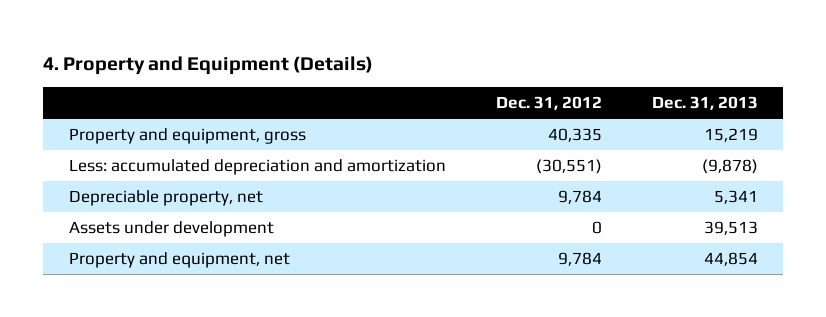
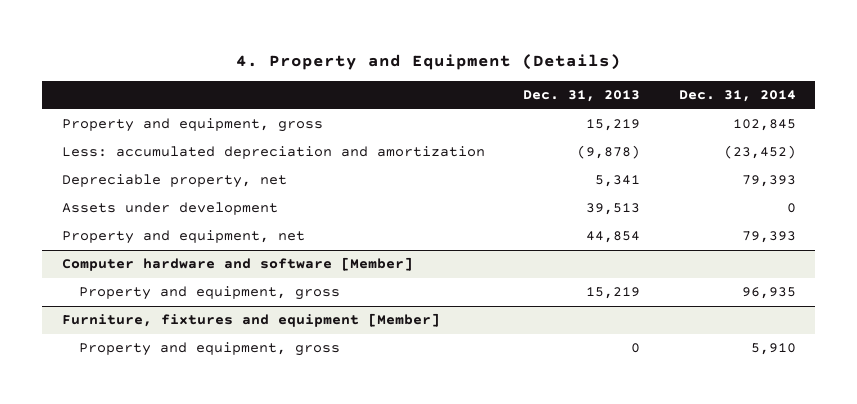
- | Dec. 31, 2012 | Dec. 31, 2013
+ | Dec. 31, 2013 | Dec. 31, 2014
+ Computer hardware and software [Member]
+ Property and equipment, gross | 15,219 | 96,935
+ Furniture, fixtures and equipment [Member]
+ Property and equipment, gross | 0 | 5,910

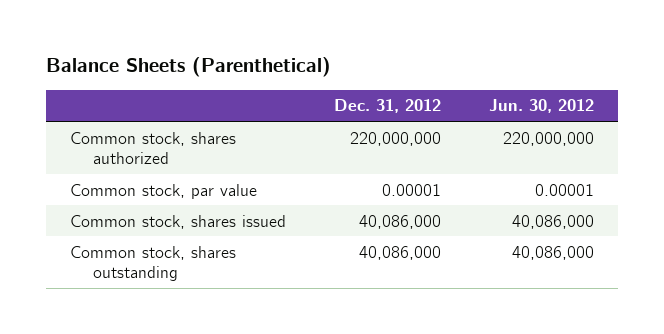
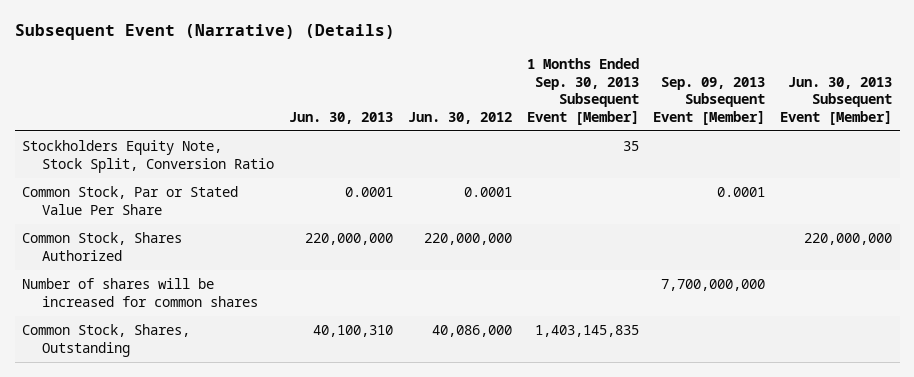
- Balance Sheets (Parenthetical)
+ Subsequent Event (Narrative) (Details)
- | Dec. 31, 2012 | Jun. 30, 2012
+ | Jun. 30, 2013 | Jun. 30, 2012 | 1 Months Ended Sep. 30, 2013 Subsequent Event [Member] | Sep. 09, 2013 Subsequent Event [Member] | Jun. 30, 2013 Subsequent Event [Member]
- Common stock, shares authorized | 220,000,000 | 220,000,000
- Common stock, par value | 0.00001 | 0.00001
- Common stock, shares issued | 40,086,000 | 40,086,000
- Common stock, shares outstanding | 40,086,000 | 40,086,000
+ Stockholders Equity Note, Stock Split, Conversion Ratio | | | 35 | |
+ Common Stock, Par or Stated Value Per Share | 0.0001 | 0.0001 | | 0.0001 |
+ Common Stock, Shares Authorized | 220,000,000 | 220,000,000 | | | 220,000,000
+ Number of shares will be increased for common shares | | | | 7,700,000,000 |
+ Common Stock, Shares, Outstanding | 40,100,310 | 40,086,000 | 1,403,145,835 | |

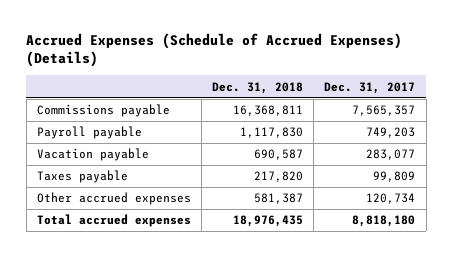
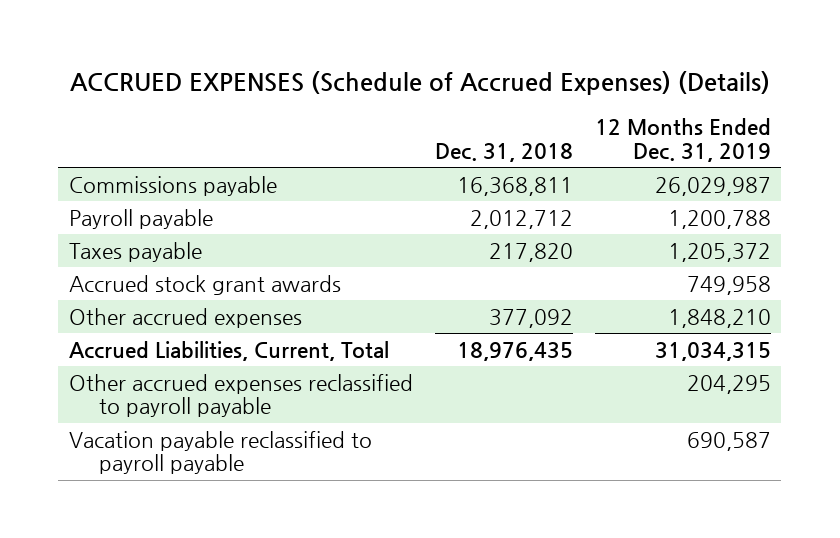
- Accrued Expenses (Schedule of Accrued Expenses) (Details)
+ ACCRUED EXPENSES (Schedule of Accrued Expenses) (Details)
- | Dec. 31, 2018 | Dec. 31, 2017
+ | Dec. 31, 2018 | 12 Months Ended Dec. 31, 2019
- Payroll payable | 1,117,830 | 749,203
- Vacation payable | 690,587 | 283,077
+ Payroll payable | 2,012,712 | 1,200,788
- Other accrued expenses | 581,387 | 120,734
- Total accrued expenses | 18,976,435 | 8,818,180
+ Accrued stock grant awards | | 749,958
+ Other accrued expenses | 377,092 | 1,848,210
+ Accrued Liabilities, Current, Total | 18,976,435 | 31,034,315
+ Other accrued expenses reclassified to payroll payable | | 204,295
+ Vacation payable reclassified to payroll payable | | 690,587

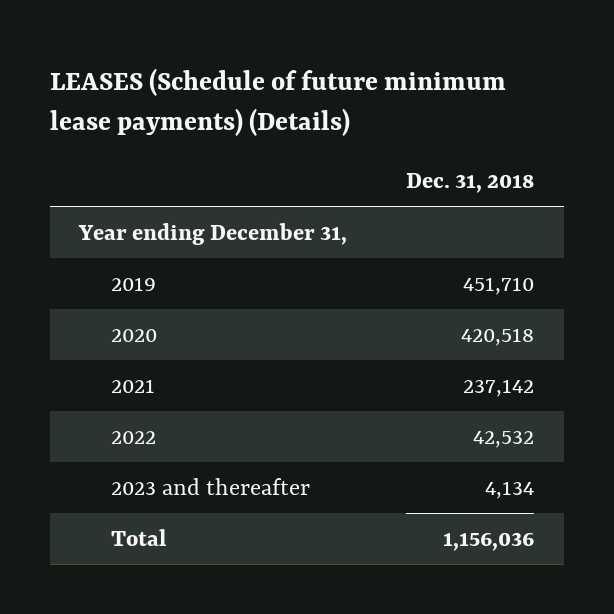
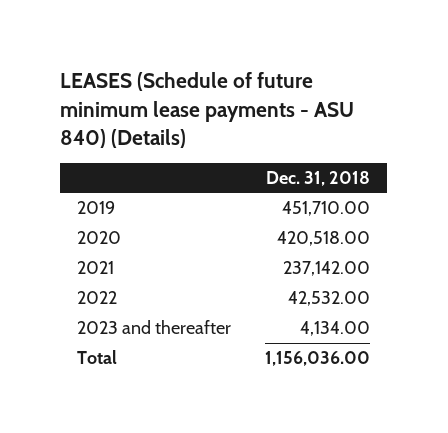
- LEASES (Schedule of future minimum lease payments) (Details)
+ LEASES (Schedule of future minimum lease payments - ASU 840) (Details)
- Year ending December 31,
- 2019 | 451,710
- 2020 | 420,518
- 2021 | 237,142
- 2022 | 42,532
- 2023 and thereafter | 4,134
- Total | 1,156,036
+ 2019 | 451,710.00
+ 2020 | 420,518.00
+ 2021 | 237,142.00
+ 2022 | 42,532.00
+ 2023 and thereafter | 4,134.00
+ Total | 1,156,036.00

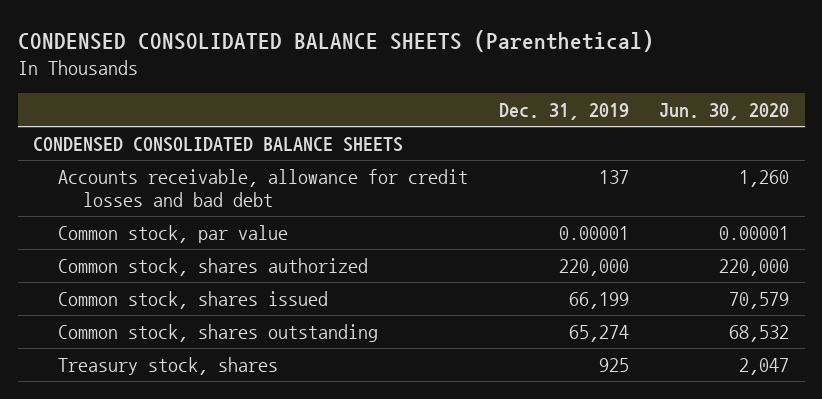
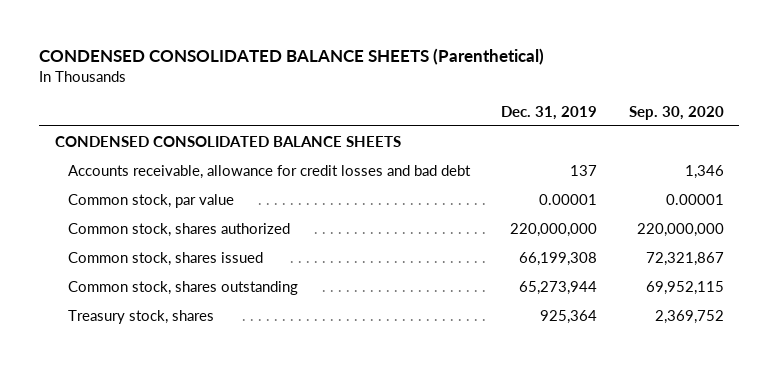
- | Dec. 31, 2019 | Jun. 30, 2020
+ | Dec. 31, 2019 | Sep. 30, 2020
- Common stock, shares authorized | 220,000 | 220,000
- Common stock, shares issued | 66,199 | 70,579
- Common stock, shares outstanding | 65,274 | 68,532
- Treasury stock, shares | 925 | 2,047
+ Common stock, shares authorized | 220,000,000 | 220,000,000
+ Common stock, shares issued | 66,199,308 | 72,321,867
+ Common stock, shares outstanding | 65,273,944 | 69,952,115
+ Treasury stock, shares | 925,364 | 2,369,752

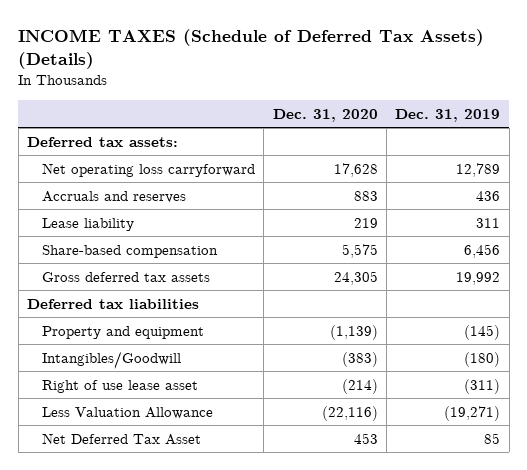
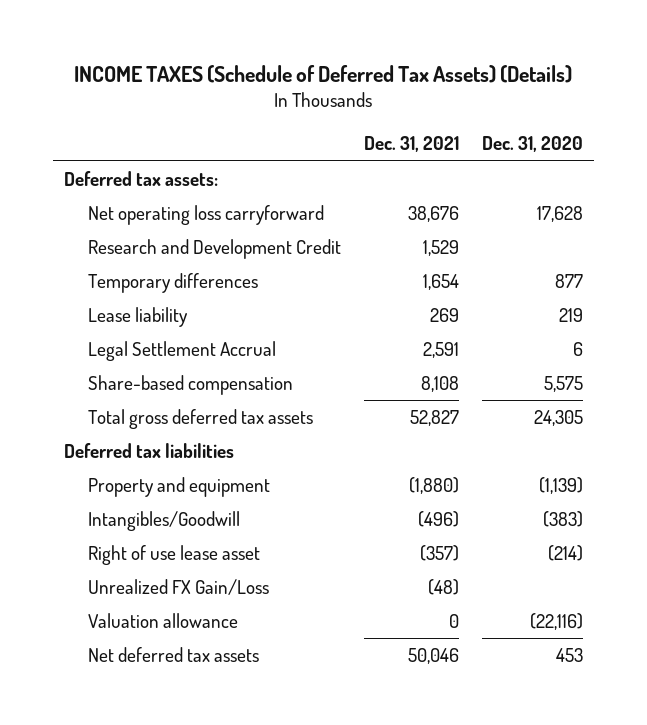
- | Dec. 31, 2020 | Dec. 31, 2019
+ | Dec. 31, 2021 | Dec. 31, 2020
- Accruals and reserves | 883 | 436
+ Research and Development Credit | 1,529 |
+ Temporary differences | 1,654 | 877
+ Legal Settlement Accrual | 2,591 | 6
- Gross deferred tax assets | 24,305 | 19,992
+ Total gross deferred tax assets | 52,827 | 24,305
- Less Valuation Allowance | (22,116) | (19,271)
- Net Deferred Tax Asset | 453 | 85
+ Unrealized FX Gain/Loss | (48) |
+ Valuation allowance | 0 | (22,116)
+ Net deferred tax assets | 50,046 | 453

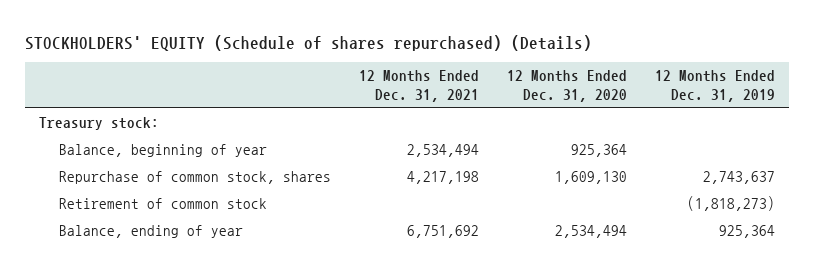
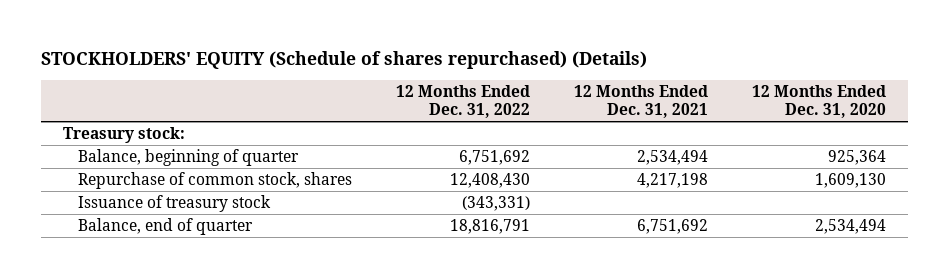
- | 12 Months Ended Dec. 31, 2021 | 12 Months Ended Dec. 31, 2020 | 12 Months Ended Dec. 31, 2019
+ | 12 Months Ended Dec. 31, 2022 | 12 Months Ended Dec. 31, 2021 | 12 Months Ended Dec. 31, 2020
- Balance, beginning of year | 2,534,494 | 925,364 |
+ Balance, beginning of quarter | 6,751,692 | 2,534,494 | 925,364
- Retirement of common stock | | | (1,818,273)
- Balance, ending of year | 6,751,692 | 2,534,494 | 925,364
+ Issuance of treasury stock | (343,331) | |
+ Balance, end of quarter | 18,816,791 | 6,751,692 | 2,534,494

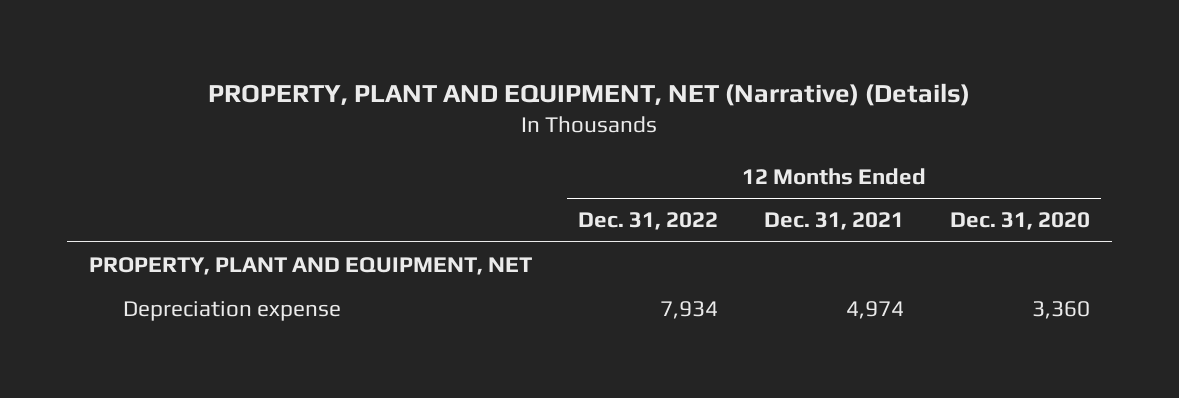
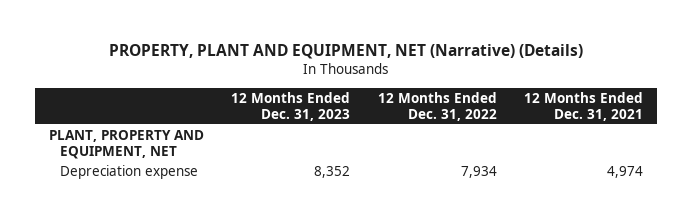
- | 12 Months Ended Dec. 31, 2022 | 12 Months Ended Dec. 31, 2021 | 12 Months Ended Dec. 31, 2020
+ | 12 Months Ended Dec. 31, 2023 | 12 Months Ended Dec. 31, 2022 | 12 Months Ended Dec. 31, 2021
- PROPERTY, PLANT AND EQUIPMENT, NET
+ PLANT, PROPERTY AND EQUIPMENT, NET

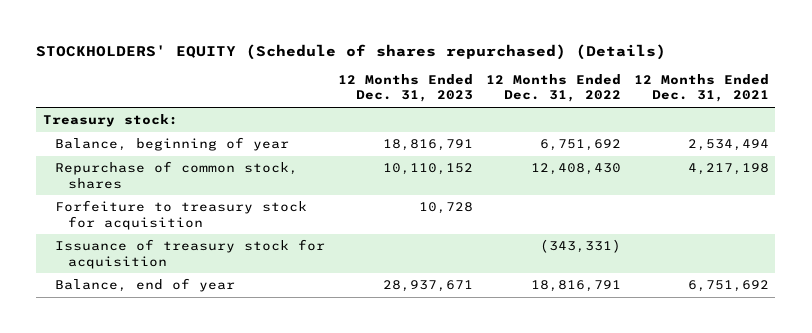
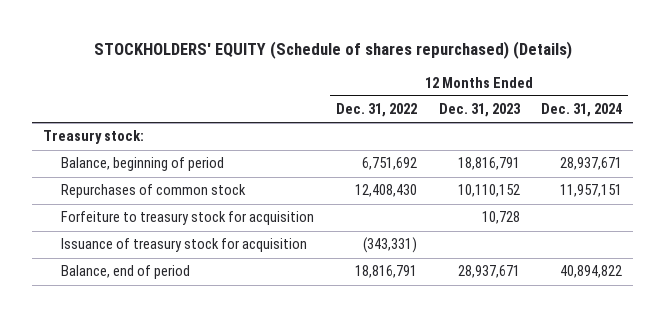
- | 12 Months Ended Dec. 31, 2023 | 12 Months Ended Dec. 31, 2022 | 12 Months Ended Dec. 31, 2021
+ | 12 Months Ended Dec. 31, 2022 | 12 Months Ended Dec. 31, 2023 | 12 Months Ended Dec. 31, 2024
- Balance, beginning of year | 18,816,791 | 6,751,692 | 2,534,494
- Repurchase of common stock, shares | 10,110,152 | 12,408,430 | 4,217,198
+ Balance, beginning of period | 6,751,692 | 18,816,791 | 28,937,671
+ Repurchases of common stock | 12,408,430 | 10,110,152 | 11,957,151
- Balance, end of year | 28,937,671 | 18,816,791 | 6,751,692
+ Balance, end of period | 18,816,791 | 28,937,671 | 40,894,822

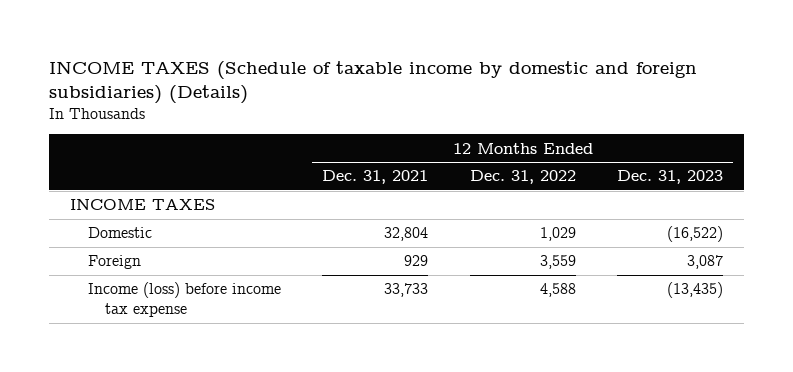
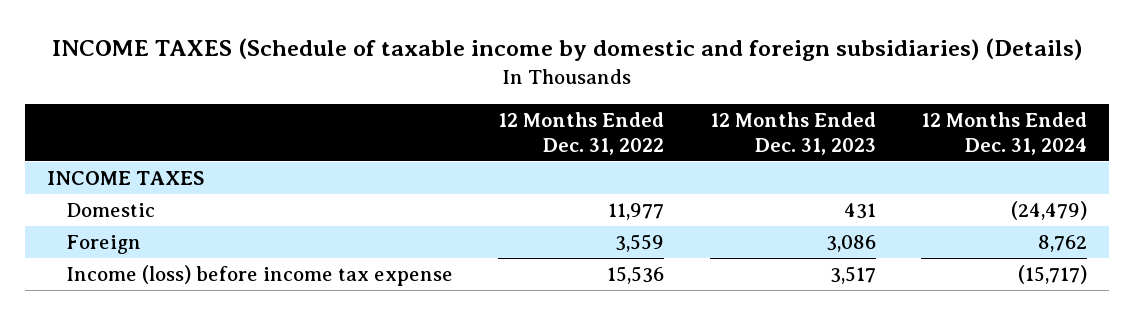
- | 12 Months Ended Dec. 31, 2021 | 12 Months Ended Dec. 31, 2022 | 12 Months Ended Dec. 31, 2023
+ | 12 Months Ended Dec. 31, 2022 | 12 Months Ended Dec. 31, 2023 | 12 Months Ended Dec. 31, 2024
- Domestic | 32,804 | 1,029 | (16,522)
- Foreign | 929 | 3,559 | 3,087
- Income (loss) before income tax expense | 33,733 | 4,588 | (13,435)
+ Domestic | 11,977 | 431 | (24,479)
+ Foreign | 3,559 | 3,086 | 8,762
+ Income (loss) before income tax expense | 15,536 | 3,517 | (15,717)

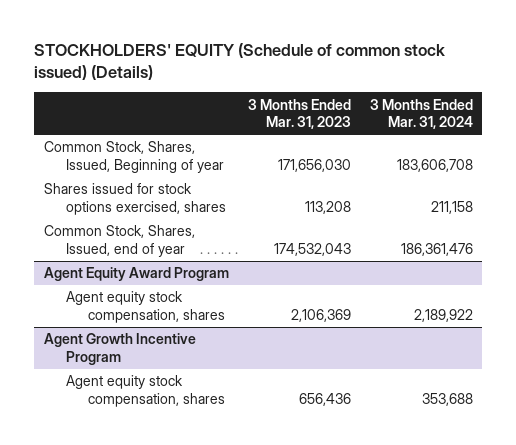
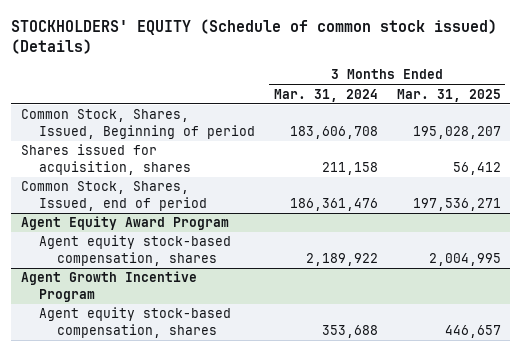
- | 3 Months Ended Mar. 31, 2023 | 3 Months Ended Mar. 31, 2024
+ | 3 Months Ended Mar. 31, 2024 | 3 Months Ended Mar. 31, 2025
- Common Stock, Shares, Issued, Beginning of year | 171,656,030 | 183,606,708
- Shares issued for stock options exercised, shares | 113,208 | 211,158
- Common Stock, Shares, Issued, end of year | 174,532,043 | 186,361,476
+ Common Stock, Shares, Issued, Beginning of period | 183,606,708 | 195,028,207
+ Shares issued for acquisition, shares | 211,158 | 56,412
+ Common Stock, Shares, Issued, end of period | 186,361,476 | 197,536,271
@ Agent Equity Award Program
- Agent equity stock compensation, shares | 2,106,369 | 2,189,922
+ Agent equity stock-based compensation, shares | 2,189,922 | 2,004,995
@ Agent Growth Incentive Program
- Agent equity stock compensation, shares | 656,436 | 353,688
+ Agent equity stock-based compensation, shares | 353,688 | 446,657

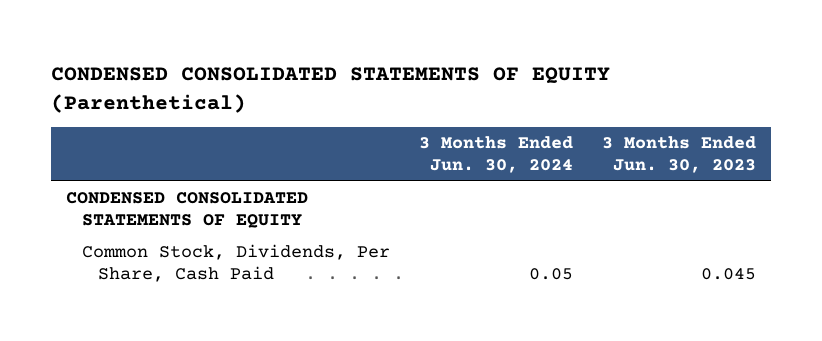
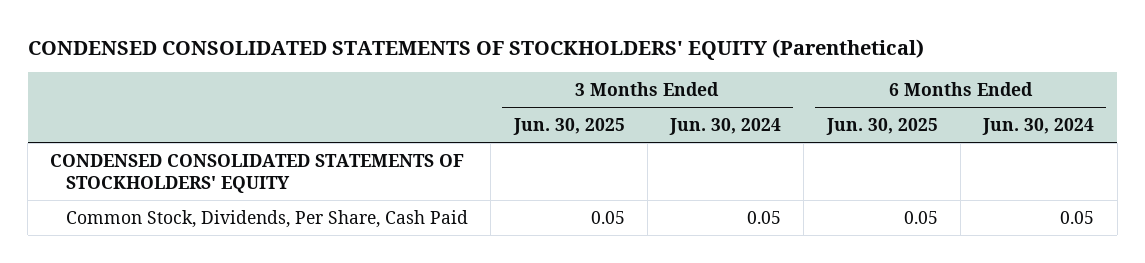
- CONDENSED CONSOLIDATED STATEMENTS OF EQUITY (Parenthetical)
+ CONDENSED CONSOLIDATED STATEMENTS OF STOCKHOLDERS' EQUITY (Parenthetical)
- | 3 Months Ended Jun. 30, 2024 | 3 Months Ended Jun. 30, 2023
+ | 3 Months Ended Jun. 30, 2025 | 3 Months Ended Jun. 30, 2024 | 6 Months Ended Jun. 30, 2025 | 6 Months Ended Jun. 30, 2024
- CONDENSED CONSOLIDATED STATEMENTS OF EQUITY
+ CONDENSED CONSOLIDATED STATEMENTS OF STOCKHOLDERS' EQUITY

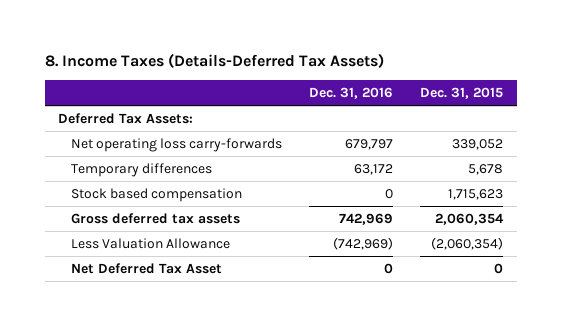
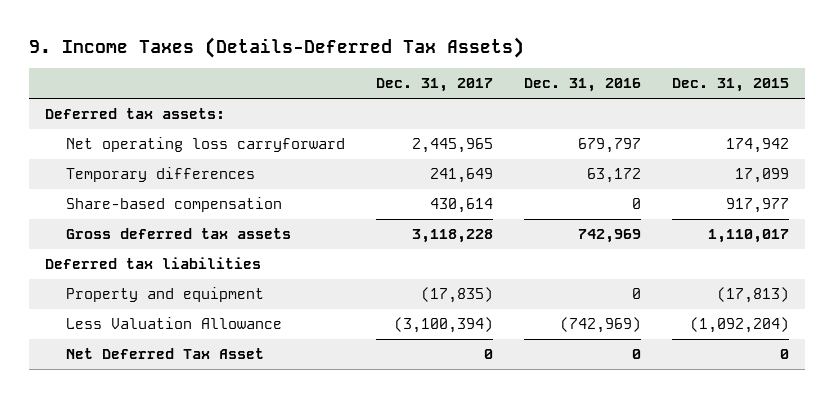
- 8. Income Taxes (Details-Deferred Tax Assets)
+ 9. Income Taxes (Details-Deferred Tax Assets)
- | Dec. 31, 2016 | Dec. 31, 2015
+ | Dec. 31, 2017 | Dec. 31, 2016 | Dec. 31, 2015
- Deferred Tax Assets:
- Net operating loss carry-forwards | 679,797 | 339,052
- Temporary differences | 63,172 | 5,678
- Stock based compensation | 0 | 1,715,623
- Gross deferred tax assets | 742,969 | 2,060,354
- Less Valuation Allowance | (742,969) | (2,060,354)
+ Deferred tax assets:
+ Net operating loss carryforward | 2,445,965 | 679,797 | 174,942
+ Temporary differences | 241,649 | 63,172 | 17,099
+ Share-based compensation | 430,614 | 0 | 917,977
+ Gross deferred tax assets | 3,118,228 | 742,969 | 1,110,017
+ Deferred tax liabilities
+ Property and equipment | (17,835) | 0 | (17,813)
+ Less Valuation Allowance | (3,100,394) | (742,969) | (1,092,204)

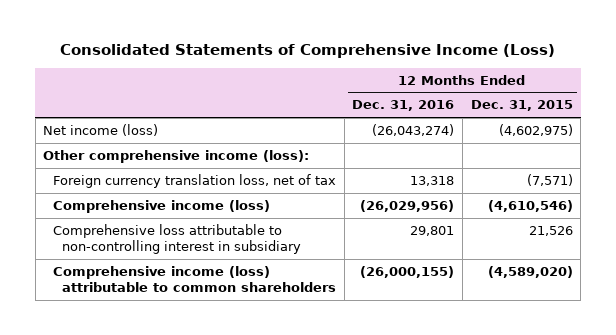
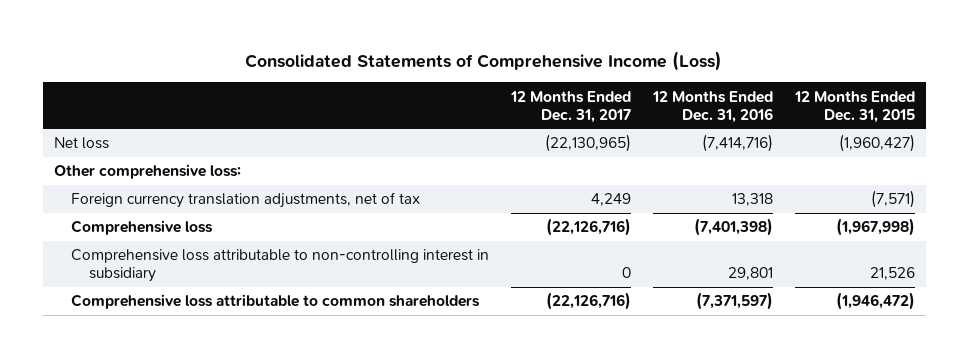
- | 12 Months Ended Dec. 31, 2016 | 12 Months Ended Dec. 31, 2015
+ | 12 Months Ended Dec. 31, 2017 | 12 Months Ended Dec. 31, 2016 | 12 Months Ended Dec. 31, 2015
- Net income (loss) | (26,043,274) | (4,602,975)
- Other comprehensive income (loss):
- Foreign currency translation loss, net of tax | 13,318 | (7,571)
- Comprehensive income (loss) | (26,029,956) | (4,610,546)
+ Net loss | (22,130,965) | (7,414,716) | (1,960,427)
+ Other comprehensive loss:
+ Foreign currency translation adjustments, net of tax | 4,249 | 13,318 | (7,571)
+ Comprehensive loss | (22,126,716) | (7,401,398) | (1,967,998)
- Comprehensive income (loss) attributable to common shareholders | (26,000,155) | (4,589,020)
+ Comprehensive loss attributable to common shareholders | (22,126,716) | (7,371,597) | (1,946,472)

